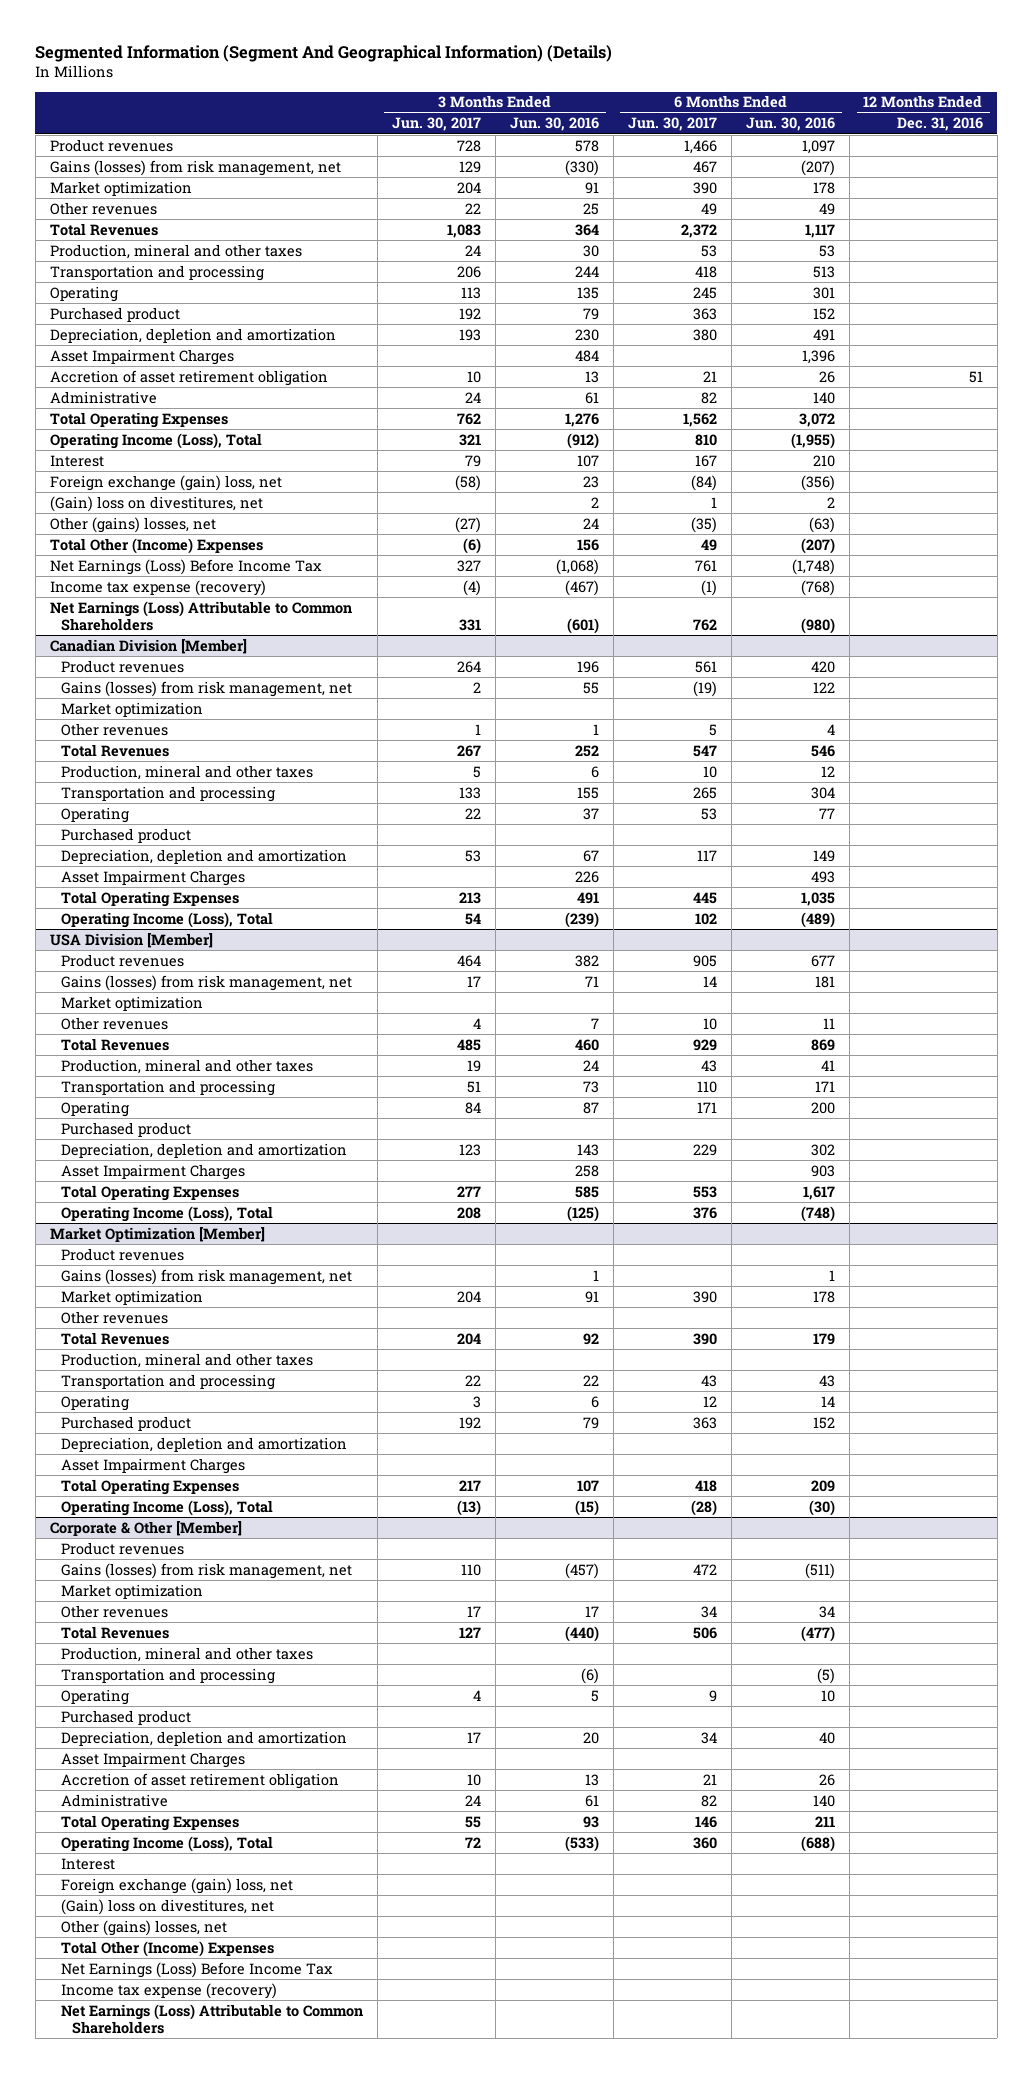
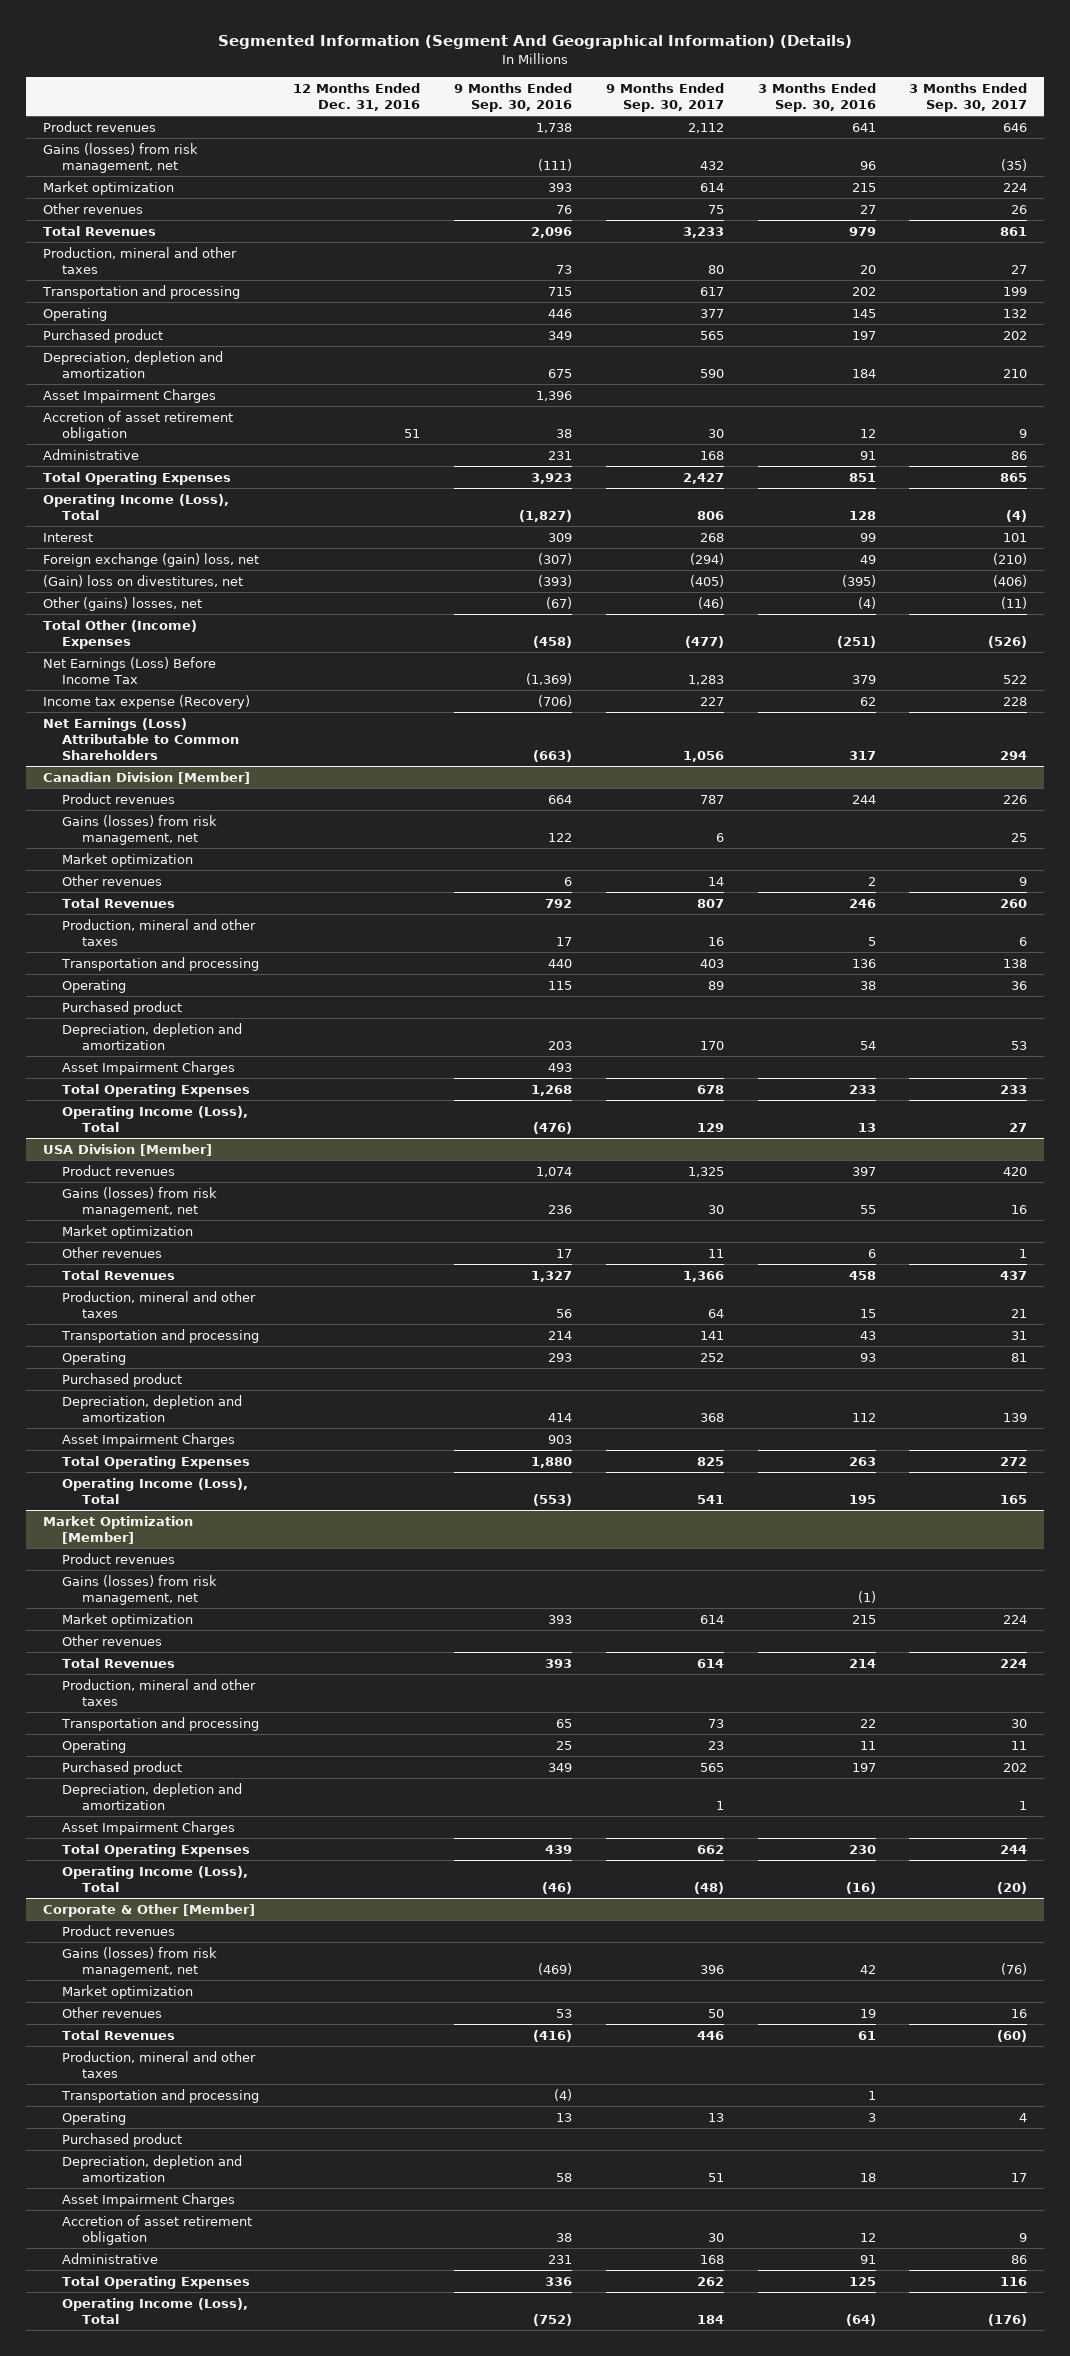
- | 3 Months Ended Jun. 30, 2017 | 3 Months Ended Jun. 30, 2016 | 6 Months Ended Jun. 30, 2017 | 6 Months Ended Jun. 30, 2016 | 12 Months Ended Dec. 31, 2016
+ | 12 Months Ended Dec. 31, 2016 | 9 Months Ended Sep. 30, 2016 | 9 Months Ended Sep. 30, 2017 | 3 Months Ended Sep. 30, 2016 | 3 Months Ended Sep. 30, 2017
- Income tax expense (recovery) | (4) | (467) | (1) | (768) |
+ Income tax expense (Recovery) | | (706) | 227 | 62 | 228
@ Corporate & Other [Member]
- Interest
- Foreign exchange (gain) loss, net
- (Gain) loss on divestitures, net
- Other (gains) losses, net
- Total Other (Income) Expenses
- Net Earnings (Loss) Before Income Tax
- Income tax expense (recovery)
- Net Earnings (Loss) Attributable to Common Shareholders

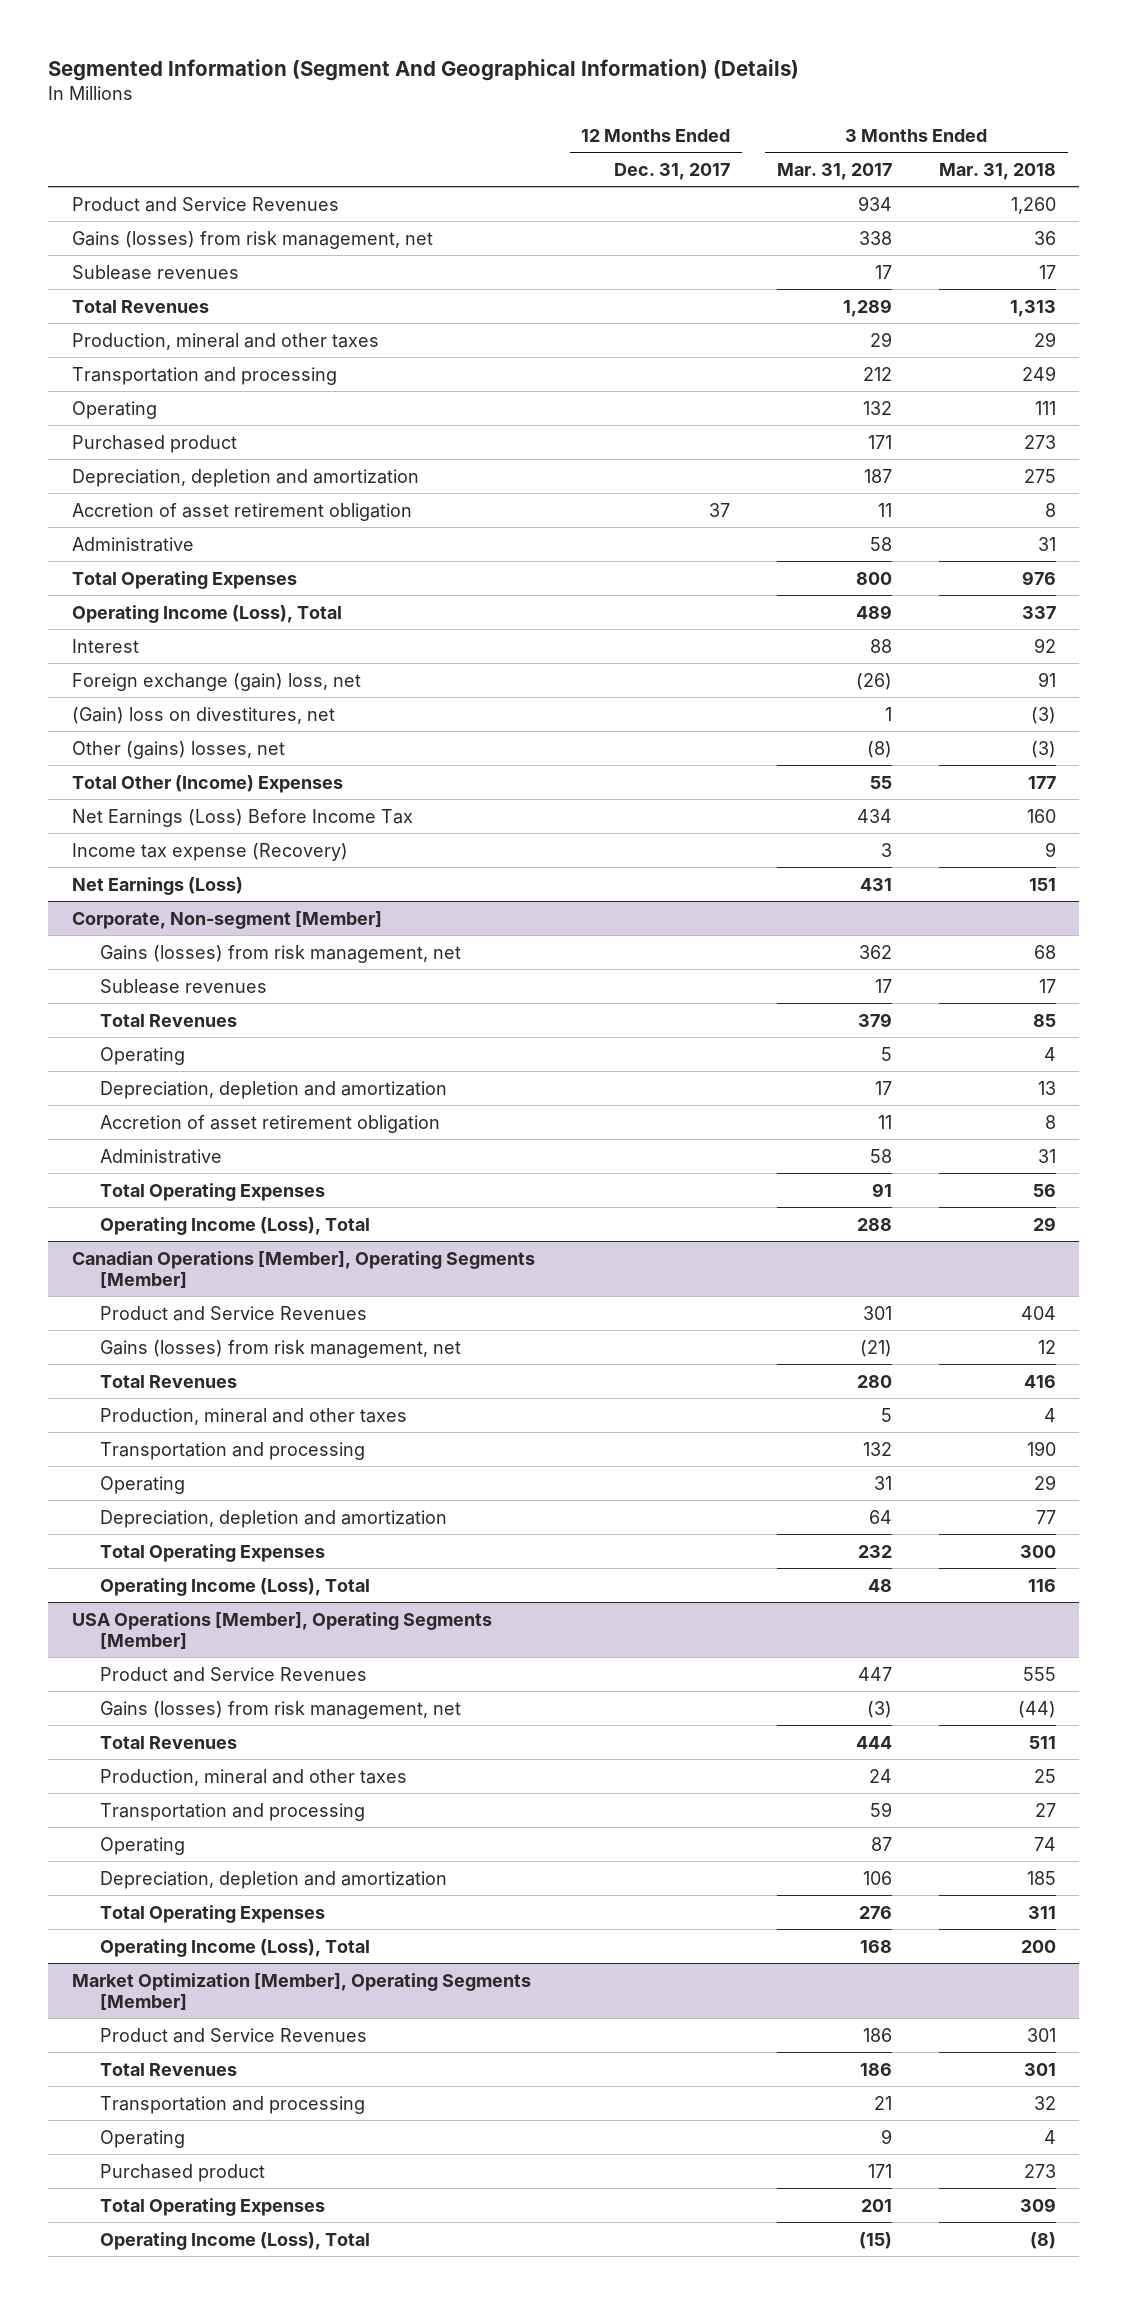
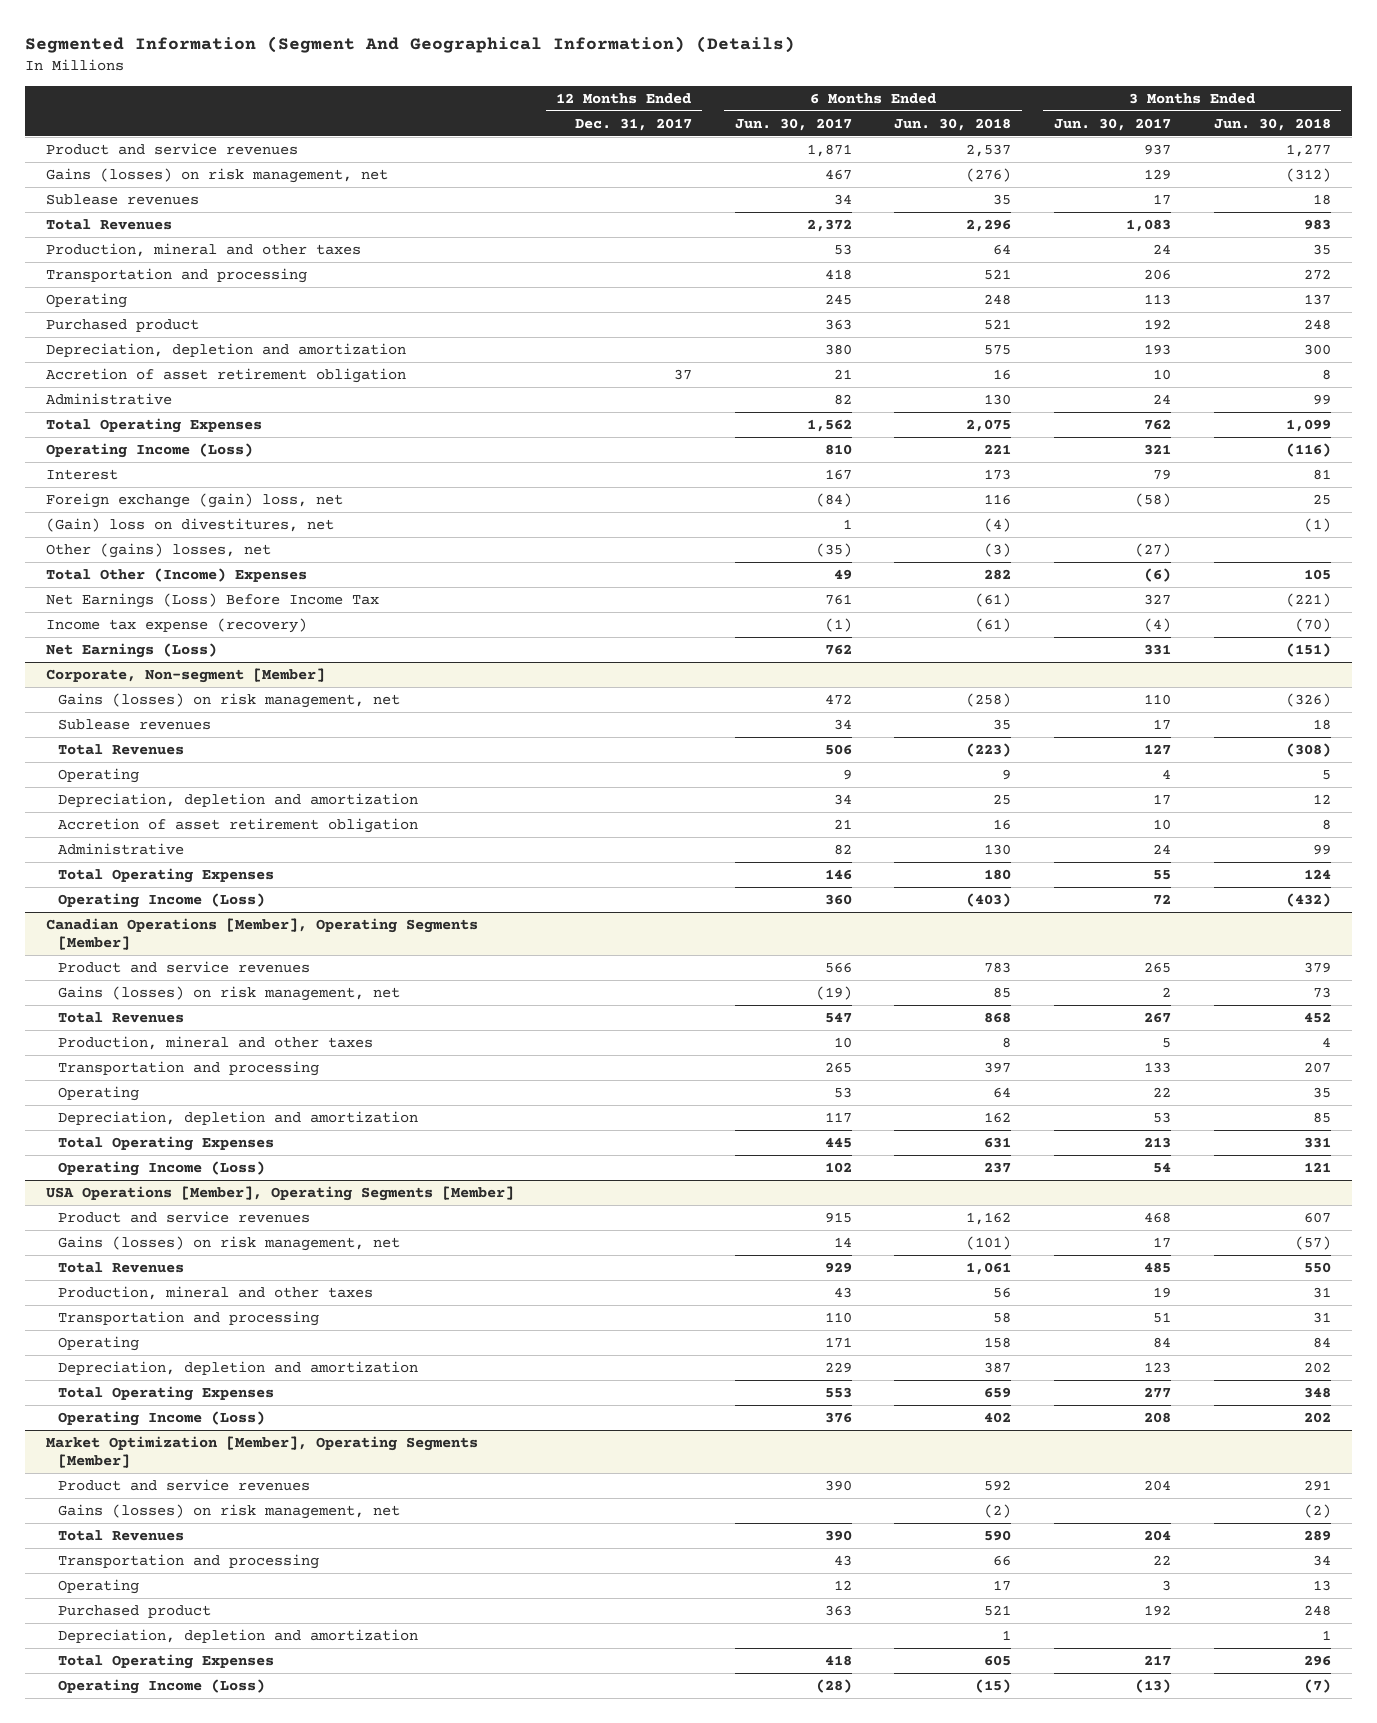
- | 12 Months Ended Dec. 31, 2017 | 3 Months Ended Mar. 31, 2017 | 3 Months Ended Mar. 31, 2018
+ | 12 Months Ended Dec. 31, 2017 | 6 Months Ended Jun. 30, 2017 | 6 Months Ended Jun. 30, 2018 | 3 Months Ended Jun. 30, 2017 | 3 Months Ended Jun. 30, 2018
- Product and Service Revenues | | 934 | 1,260
- Gains (losses) from risk management, net | | 338 | 36
+ Product and service revenues | | 1,871 | 2,537 | 937 | 1,277
+ Gains (losses) on risk management, net | | 467 | (276) | 129 | (312)
- Operating Income (Loss), Total | | 489 | 337
+ Operating Income (Loss) | | 810 | 221 | 321 | (116)
- Income tax expense (Recovery) | | 3 | 9
+ Income tax expense (recovery) | | (1) | (61) | (4) | (70)
@ Corporate, Non-segment [Member]
- Gains (losses) from risk management, net | | 362 | 68
+ Gains (losses) on risk management, net | | 472 | (258) | 110 | (326)
- Operating Income (Loss), Total | | 288 | 29
+ Operating Income (Loss) | | 360 | (403) | 72 | (432)
@ Canadian Operations [Member], Operating Segments [Member]
- Product and Service Revenues | | 301 | 404
- Gains (losses) from risk management, net | | (21) | 12
+ Product and service revenues | | 566 | 783 | 265 | 379
+ Gains (losses) on risk management, net | | (19) | 85 | 2 | 73
- Operating Income (Loss), Total | | 48 | 116
+ Operating Income (Loss) | | 102 | 237 | 54 | 121
@ USA Operations [Member], Operating Segments [Member]
- Product and Service Revenues | | 447 | 555
- Gains (losses) from risk management, net | | (3) | (44)
+ Product and service revenues | | 915 | 1,162 | 468 | 607
+ Gains (losses) on risk management, net | | 14 | (101) | 17 | (57)
- Operating Income (Loss), Total | | 168 | 200
+ Operating Income (Loss) | | 376 | 402 | 208 | 202
@ Market Optimization [Member], Operating Segments [Member]
- Product and Service Revenues | | 186 | 301
+ Product and service revenues | | 390 | 592 | 204 | 291
+ Gains (losses) on risk management, net | | | (2) | | (2)
+ Depreciation, depletion and amortization | | | 1 | | 1
- Operating Income (Loss), Total | | (15) | (8)
+ Operating Income (Loss) | | (28) | (15) | (13) | (7)

